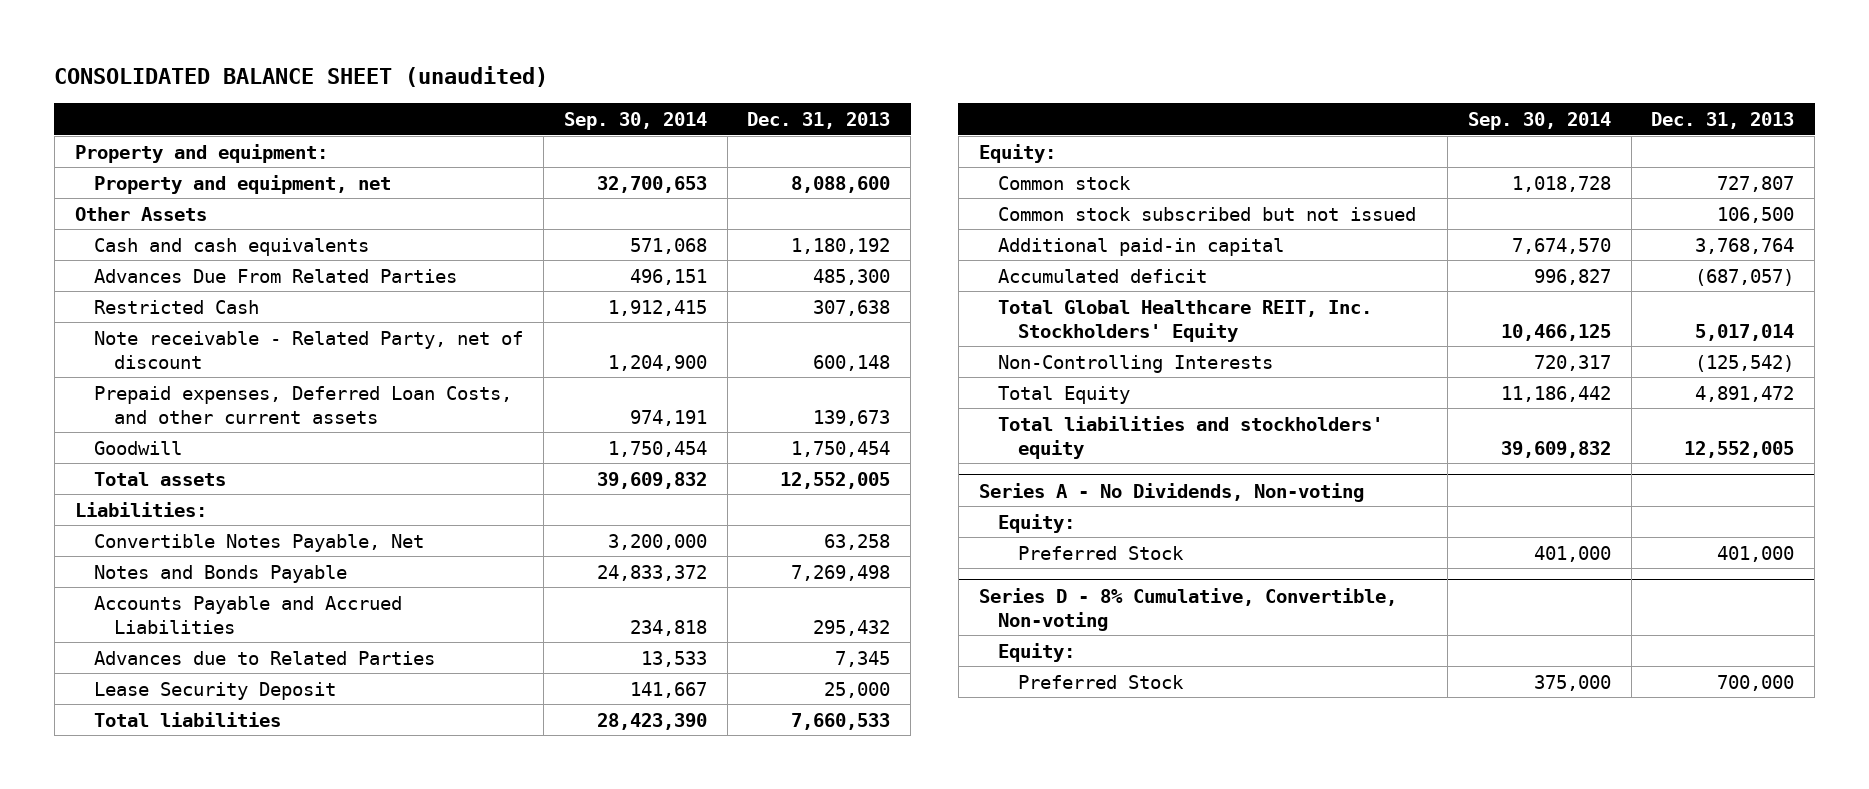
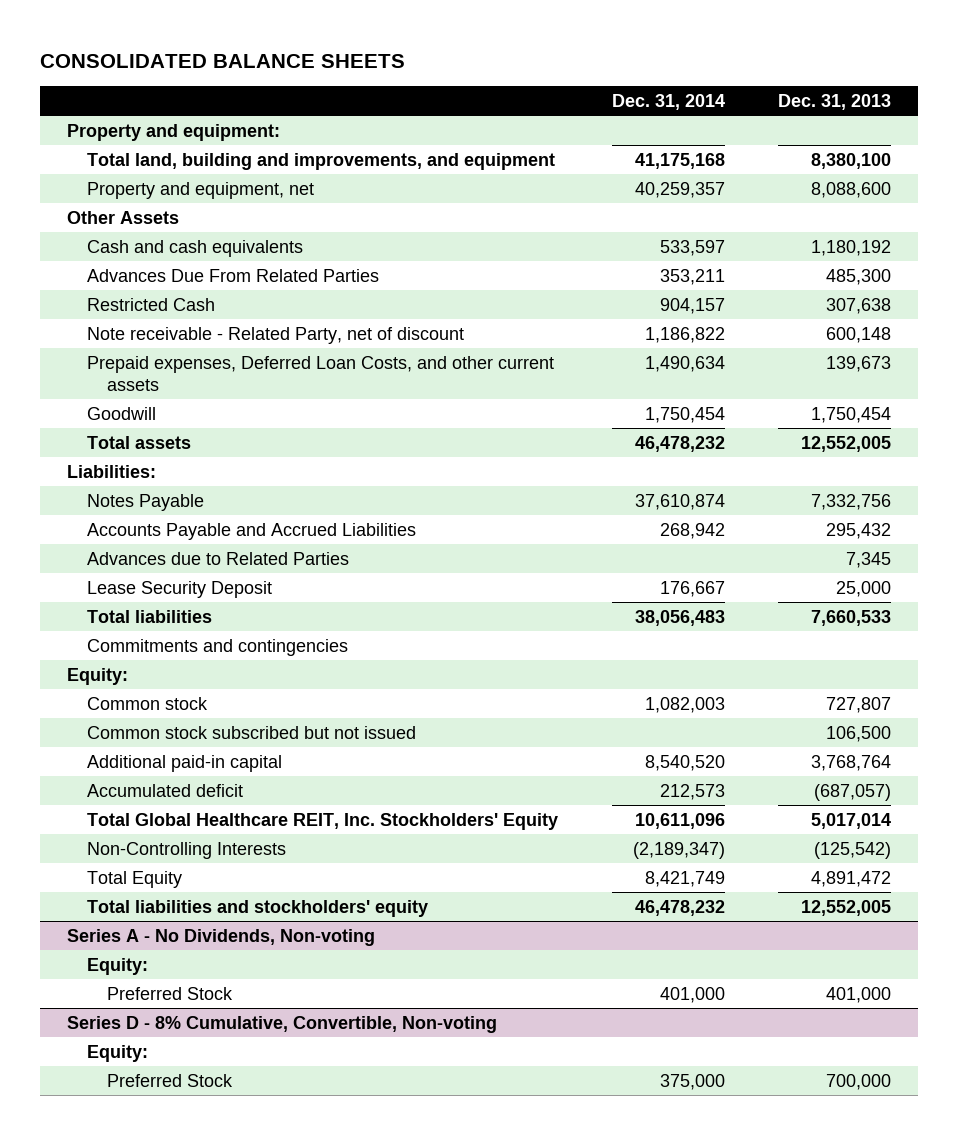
- CONSOLIDATED BALANCE SHEET (unaudited)
+ CONSOLIDATED BALANCE SHEETS
- | Sep. 30, 2014 | Dec. 31, 2013
+ | Dec. 31, 2014 | Dec. 31, 2013
+ Total land, building and improvements, and equipment | 41,175,168 | 8,380,100
- Convertible Notes Payable, Net | 3,200,000 | 63,258
- Notes and Bonds Payable | 24,833,372 | 7,269,498
+ Notes Payable | 37,610,874 | 7,332,756
+ Commitments and contingencies

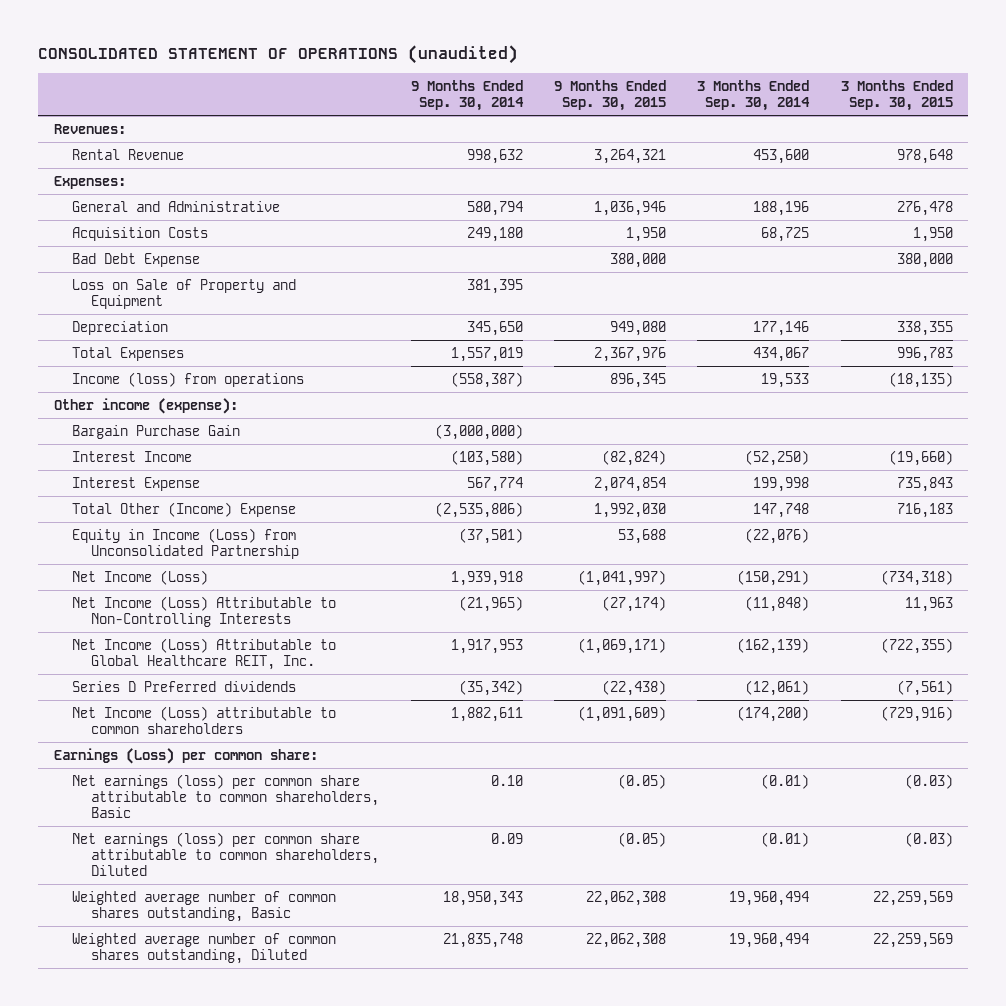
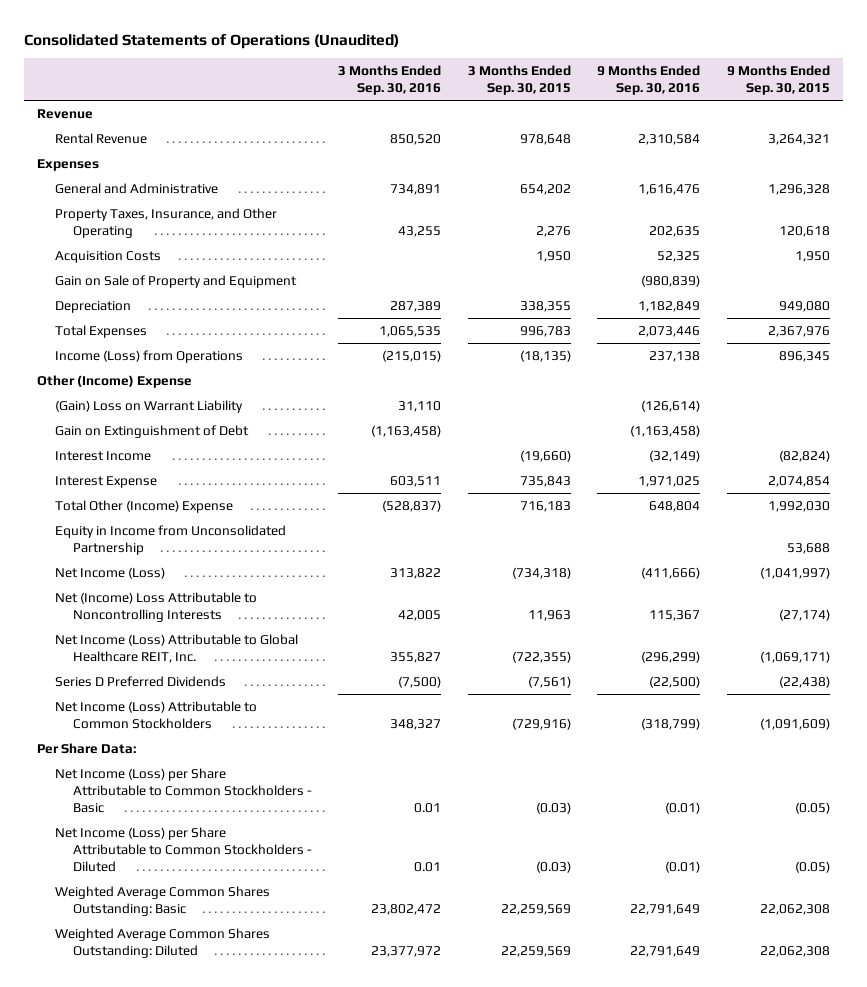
- CONSOLIDATED STATEMENT OF OPERATIONS (unaudited)
+ Consolidated Statements of Operations (Unaudited)
- | 9 Months Ended Sep. 30, 2014 | 9 Months Ended Sep. 30, 2015 | 3 Months Ended Sep. 30, 2014 | 3 Months Ended Sep. 30, 2015
+ | 3 Months Ended Sep. 30, 2016 | 3 Months Ended Sep. 30, 2015 | 9 Months Ended Sep. 30, 2016 | 9 Months Ended Sep. 30, 2015
- Revenues:
+ Revenue
- Expenses:
- General and Administrative | 580,794 | 1,036,946 | 188,196 | 276,478
+ Expenses
+ General and Administrative | 734,891 | 654,202 | 1,616,476 | 1,296,328
+ Property Taxes, Insurance, and Other Operating | 43,255 | 2,276 | 202,635 | 120,618
- Bad Debt Expense | | 380,000 | | 380,000
- Loss on Sale of Property and Equipment | 381,395 | | |
+ Gain on Sale of Property and Equipment | | | (980,839) |
- Income (loss) from operations | (558,387) | 896,345 | 19,533 | (18,135)
- Other income (expense):
- Bargain Purchase Gain | (3,000,000) | | |
+ Income (Loss) from Operations | (215,015) | (18,135) | 237,138 | 896,345
+ Other (Income) Expense
+ (Gain) Loss on Warrant Liability | 31,110 | | (126,614) |
+ Gain on Extinguishment of Debt | (1,163,458) | | (1,163,458) |
- Equity in Income (Loss) from Unconsolidated Partnership | (37,501) | 53,688 | (22,076) |
+ Equity in Income from Unconsolidated Partnership | | | | 53,688
- Net Income (Loss) Attributable to Non-Controlling Interests | (21,965) | (27,174) | (11,848) | 11,963
+ Net (Income) Loss Attributable to Noncontrolling Interests | 42,005 | 11,963 | 115,367 | (27,174)
- Series D Preferred dividends | (35,342) | (22,438) | (12,061) | (7,561)
- Net Income (Loss) attributable to common shareholders | 1,882,611 | (1,091,609) | (174,200) | (729,916)
- Earnings (Loss) per common share:
- Net earnings (loss) per common share attributable to common shareholders, Basic | 0.10 | (0.05) | (0.01) | (0.03)
- Net earnings (loss) per common share attributable to common shareholders, Diluted | 0.09 | (0.05) | (0.01) | (0.03)
- Weighted average number of common shares outstanding, Basic | 18,950,343 | 22,062,308 | 19,960,494 | 22,259,569
- Weighted average number of common shares outstanding, Diluted | 21,835,748 | 22,062,308 | 19,960,494 | 22,259,569
+ Series D Preferred Dividends | (7,500) | (7,561) | (22,500) | (22,438)
+ Net Income (Loss) Attributable to Common Stockholders | 348,327 | (729,916) | (318,799) | (1,091,609)
+ Per Share Data:
+ Net Income (Loss) per Share Attributable to Common Stockholders - Basic | 0.01 | (0.03) | (0.01) | (0.05)
+ Net Income (Loss) per Share Attributable to Common Stockholders - Diluted | 0.01 | (0.03) | (0.01) | (0.05)
+ Weighted Average Common Shares Outstanding: Basic | 23,802,472 | 22,259,569 | 22,791,649 | 22,062,308
+ Weighted Average Common Shares Outstanding: Diluted | 23,377,972 | 22,259,569 | 22,791,649 | 22,062,308

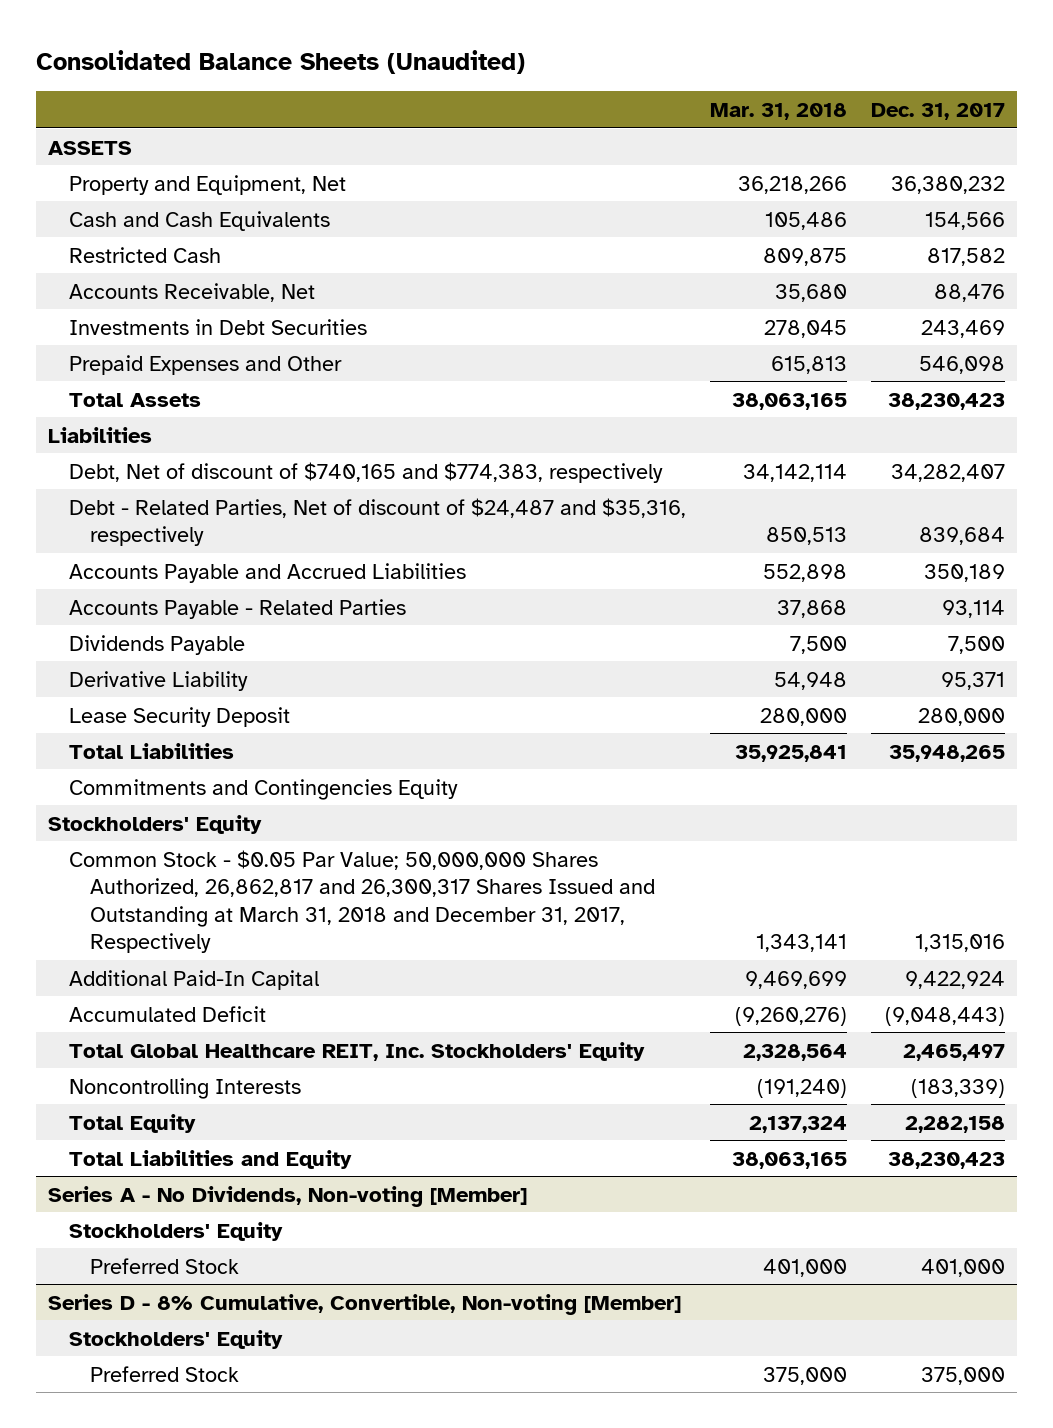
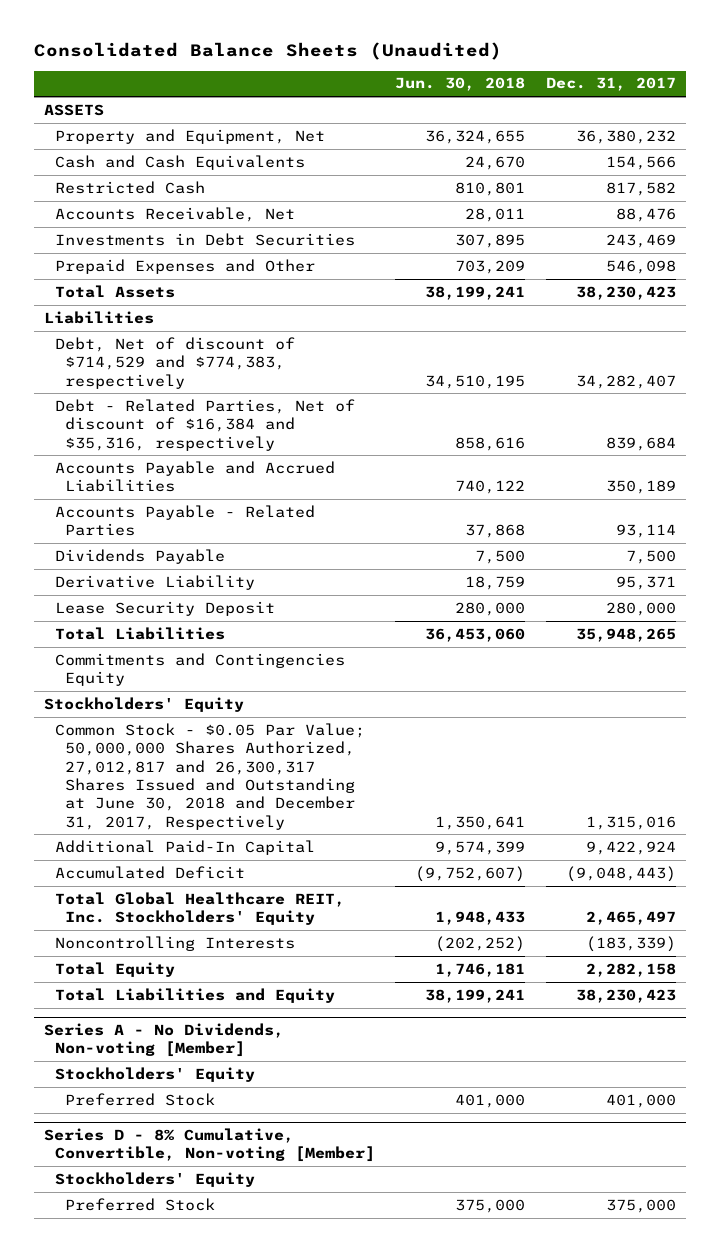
- | Mar. 31, 2018 | Dec. 31, 2017
+ | Jun. 30, 2018 | Dec. 31, 2017
- Debt, Net of discount of $740,165 and $774,383, respectively | 34,142,114 | 34,282,407
- Debt - Related Parties, Net of discount of $24,487 and $35,316, respectively | 850,513 | 839,684
+ Debt, Net of discount of $714,529 and $774,383, respectively | 34,510,195 | 34,282,407
+ Debt - Related Parties, Net of discount of $16,384 and $35,316, respectively | 858,616 | 839,684
- Common Stock - $0.05 Par Value; 50,000,000 Shares Authorized, 26,862,817 and 26,300,317 Shares Issued and Outstanding at March 31, 2018 and December 31, 2017, Respectively | 1,343,141 | 1,315,016
+ Common Stock - $0.05 Par Value; 50,000,000 Shares Authorized, 27,012,817 and 26,300,317 Shares Issued and Outstanding at June 30, 2018 and December 31, 2017, Respectively | 1,350,641 | 1,315,016

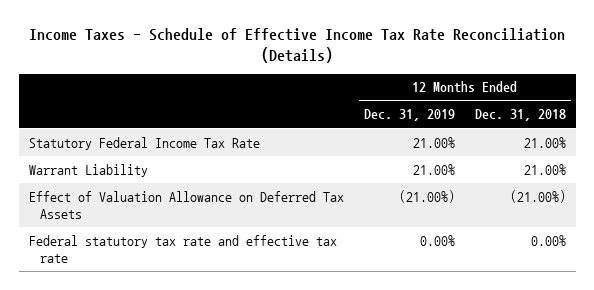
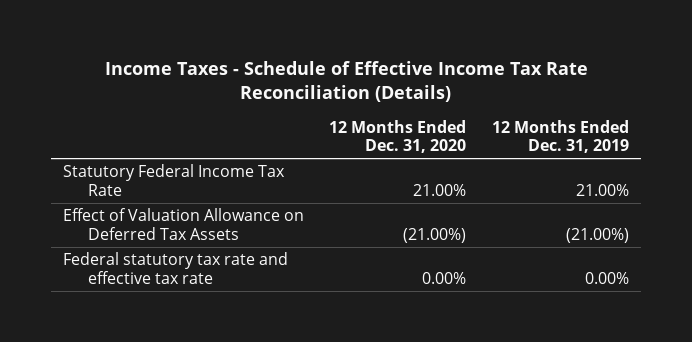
- | 12 Months Ended Dec. 31, 2019 | 12 Months Ended Dec. 31, 2018
+ | 12 Months Ended Dec. 31, 2020 | 12 Months Ended Dec. 31, 2019
- Warrant Liability | 21.00% | 21.00%

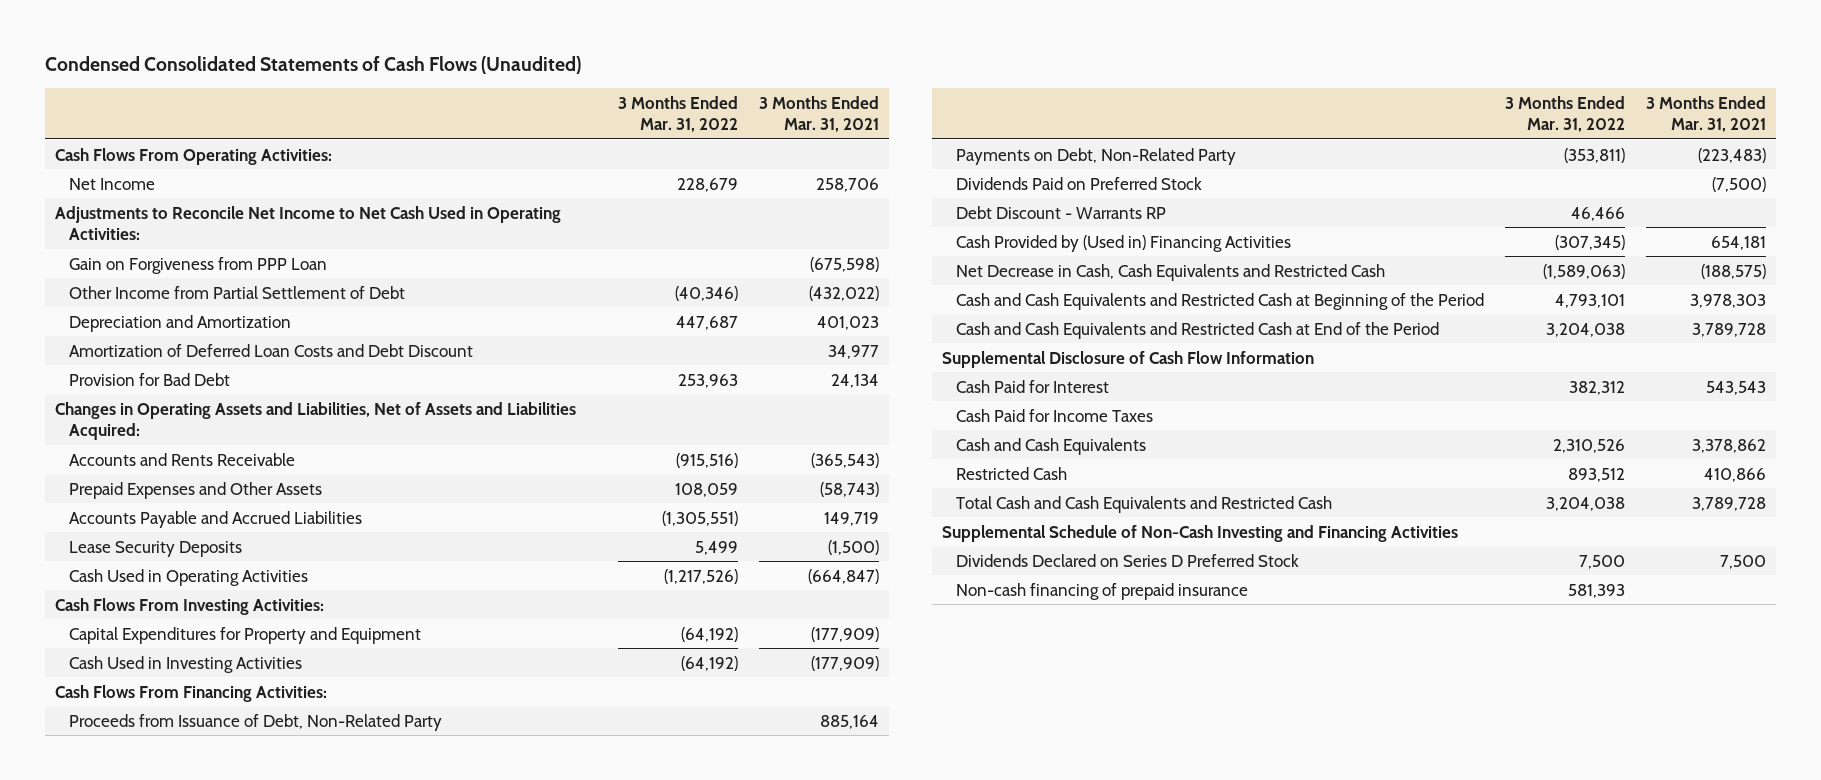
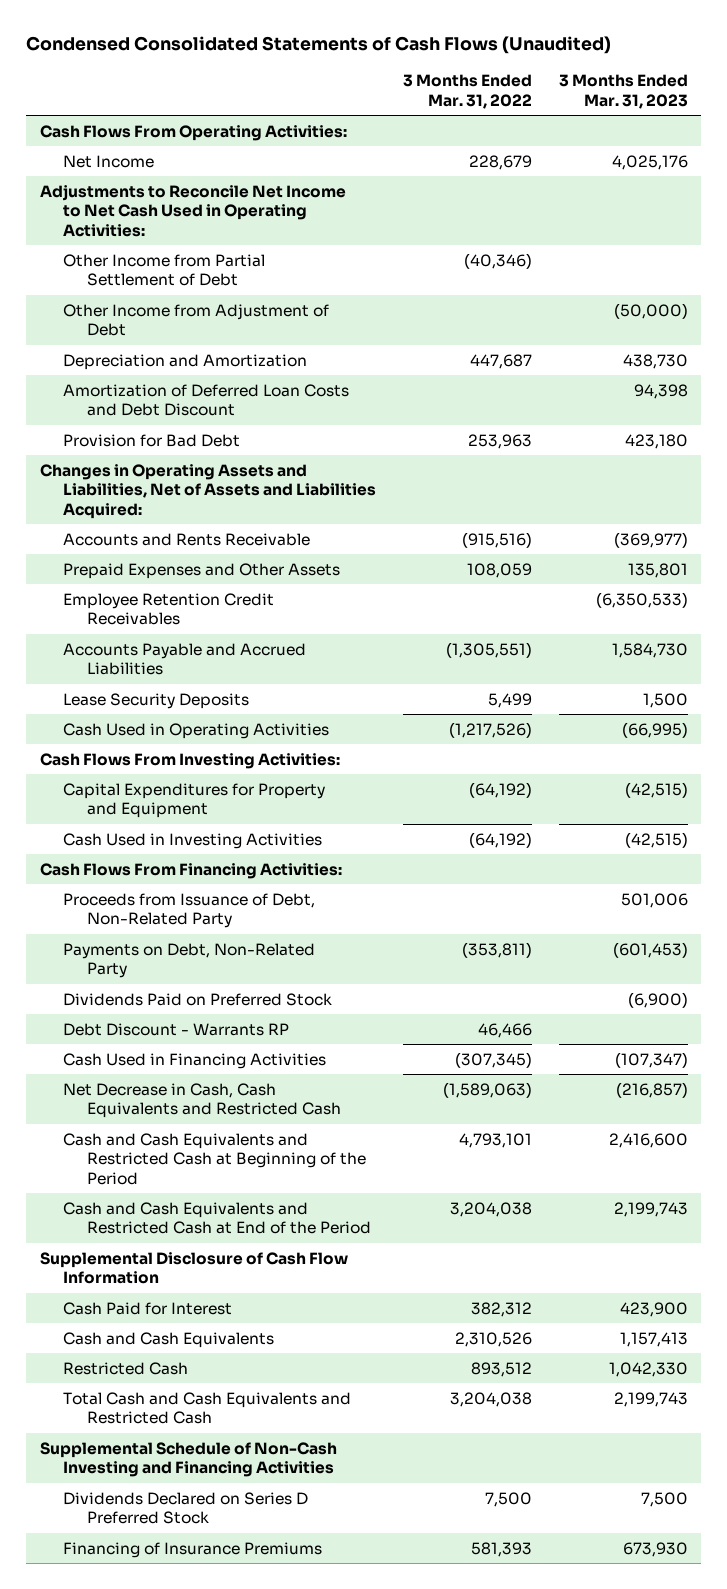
- | 3 Months Ended Mar. 31, 2022 | 3 Months Ended Mar. 31, 2021
+ | 3 Months Ended Mar. 31, 2022 | 3 Months Ended Mar. 31, 2023
- Gain on Forgiveness from PPP Loan | | (675,598)
+ Other Income from Adjustment of Debt | | (50,000)
+ Employee Retention Credit Receivables | | (6,350,533)
- Cash Provided by (Used in) Financing Activities | (307,345) | 654,181
+ Cash Used in Financing Activities | (307,345) | (107,347)
- Cash Paid for Income Taxes
- Non-cash financing of prepaid insurance | 581,393 |
+ Financing of Insurance Premiums | 581,393 | 673,930

